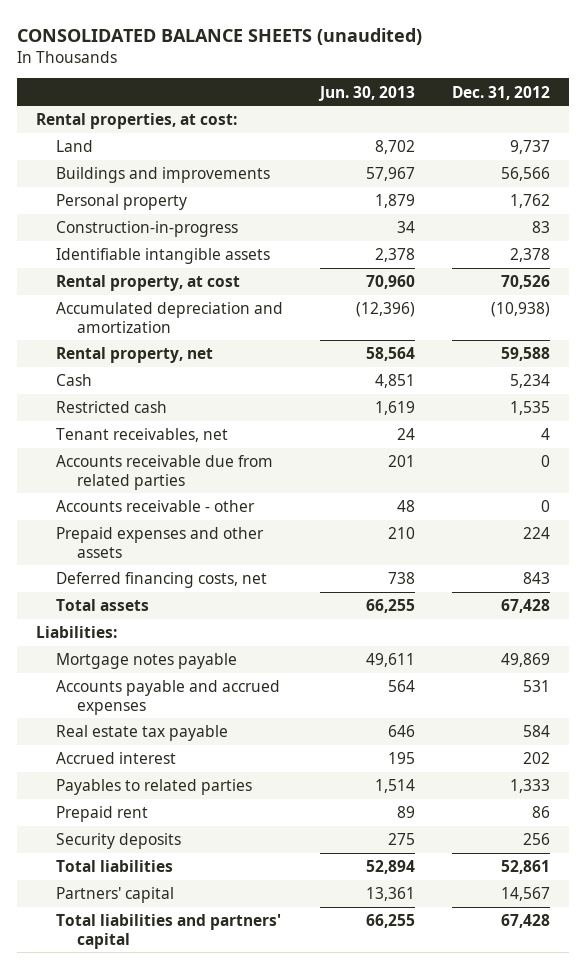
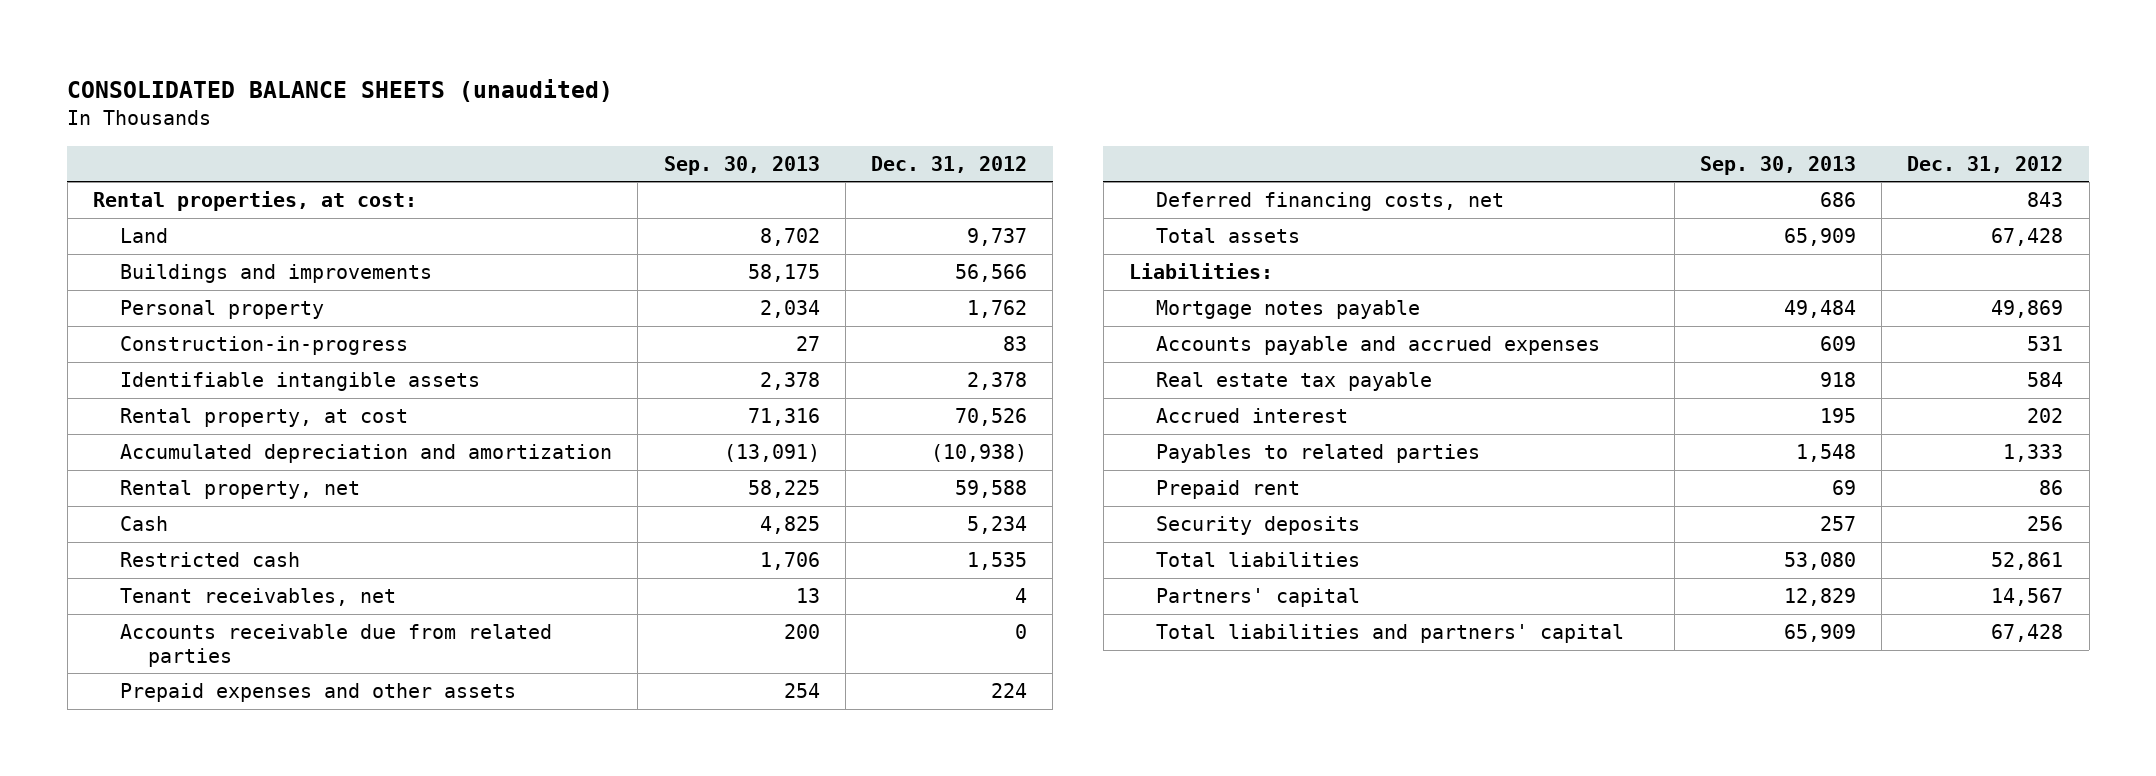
- | Jun. 30, 2013 | Dec. 31, 2012
+ | Sep. 30, 2013 | Dec. 31, 2012
- Accounts receivable - other | 48 | 0

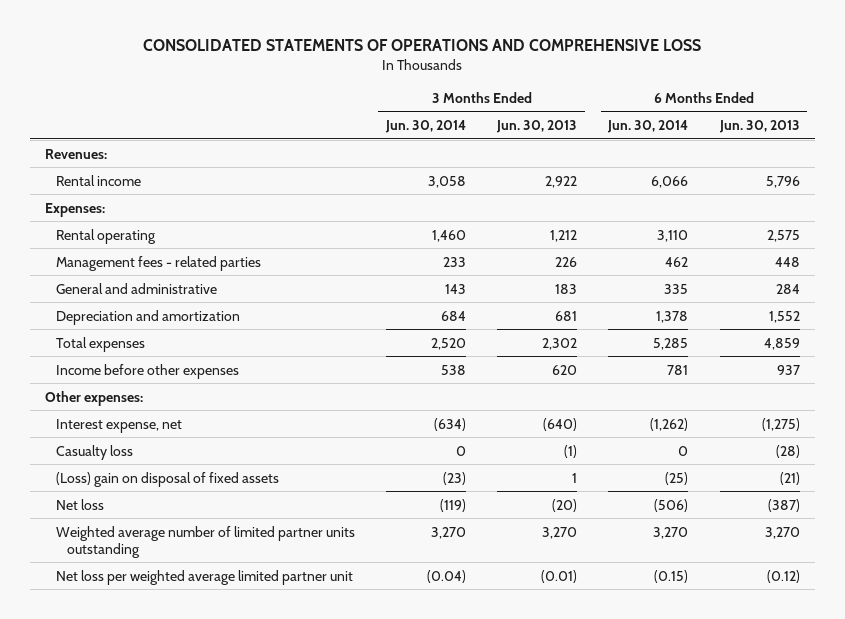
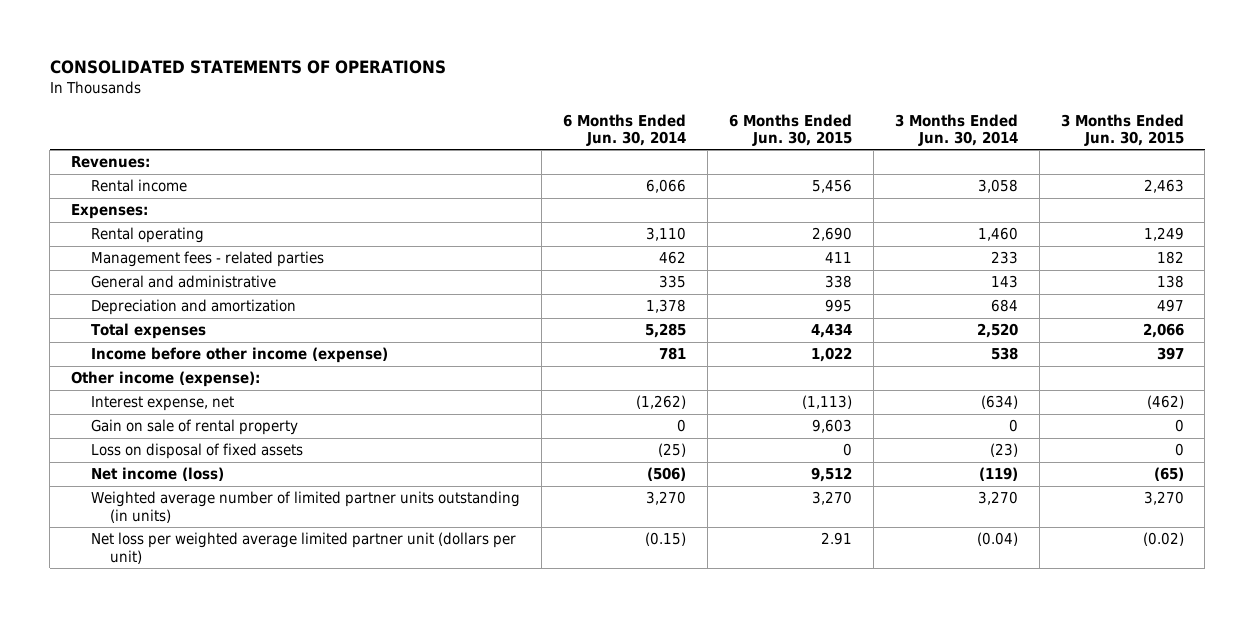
- CONSOLIDATED STATEMENTS OF OPERATIONS AND COMPREHENSIVE LOSS
+ CONSOLIDATED STATEMENTS OF OPERATIONS
- | 3 Months Ended Jun. 30, 2014 | 3 Months Ended Jun. 30, 2013 | 6 Months Ended Jun. 30, 2014 | 6 Months Ended Jun. 30, 2013
+ | 6 Months Ended Jun. 30, 2014 | 6 Months Ended Jun. 30, 2015 | 3 Months Ended Jun. 30, 2014 | 3 Months Ended Jun. 30, 2015
- Income before other expenses | 538 | 620 | 781 | 937
- Other expenses:
+ Income before other income (expense) | 781 | 1,022 | 538 | 397
+ Other income (expense):
- Casualty loss | 0 | (1) | 0 | (28)
- (Loss) gain on disposal of fixed assets | (23) | 1 | (25) | (21)
- Net loss | (119) | (20) | (506) | (387)
- Weighted average number of limited partner units outstanding | 3,270 | 3,270 | 3,270 | 3,270
- Net loss per weighted average limited partner unit | (0.04) | (0.01) | (0.15) | (0.12)
+ Gain on sale of rental property | 0 | 9,603 | 0 | 0
+ Loss on disposal of fixed assets | (25) | 0 | (23) | 0
+ Net income (loss) | (506) | 9,512 | (119) | (65)
+ Weighted average number of limited partner units outstanding (in units) | 3,270 | 3,270 | 3,270 | 3,270
+ Net loss per weighted average limited partner unit (dollars per unit) | (0.15) | 2.91 | (0.04) | (0.02)

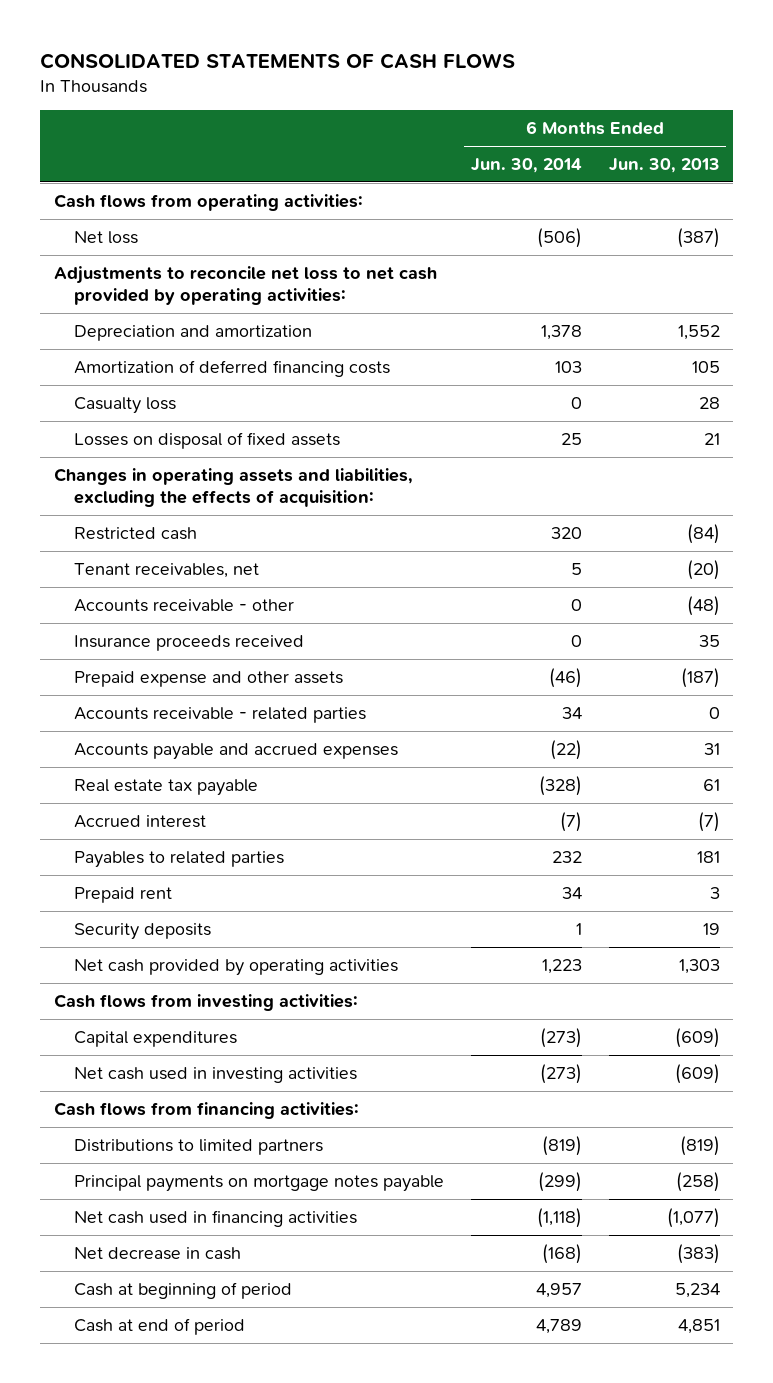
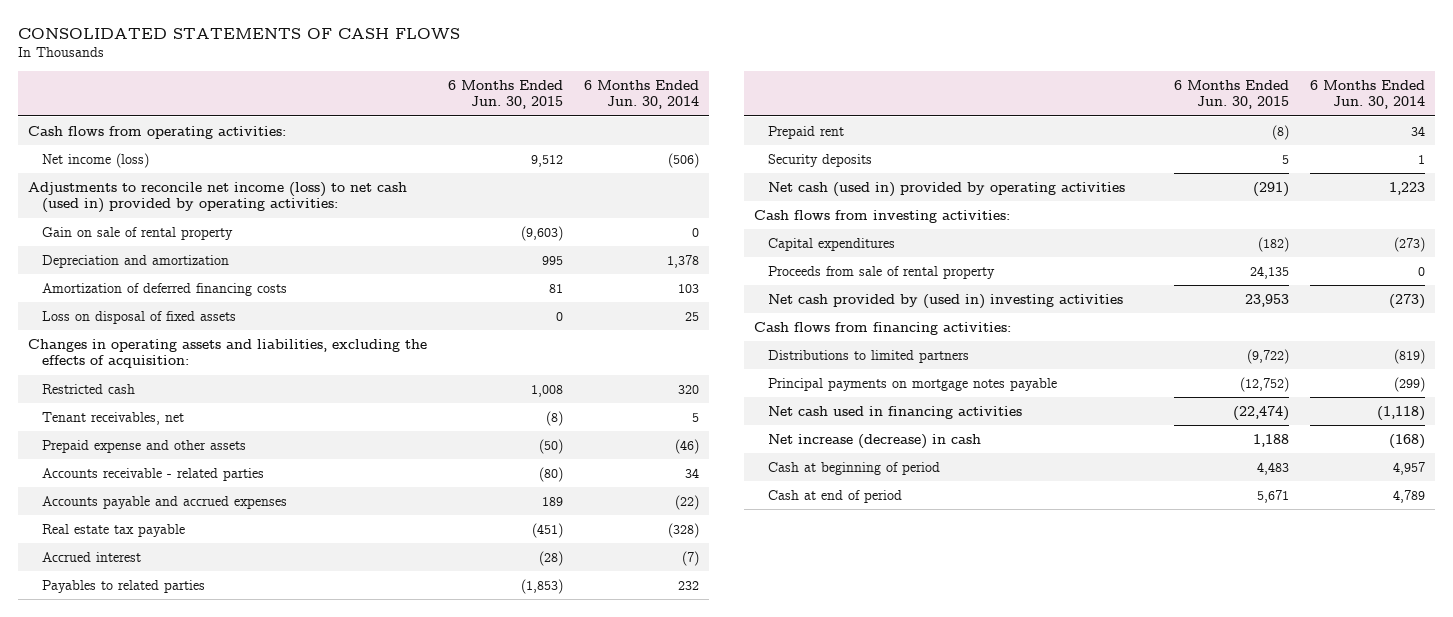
- | 6 Months Ended Jun. 30, 2014 | 6 Months Ended Jun. 30, 2013
+ | 6 Months Ended Jun. 30, 2015 | 6 Months Ended Jun. 30, 2014
- Net loss | (506) | (387)
- Adjustments to reconcile net loss to net cash provided by operating activities:
+ Net income (loss) | 9,512 | (506)
+ Adjustments to reconcile net income (loss) to net cash (used in) provided by operating activities:
+ Gain on sale of rental property | (9,603) | 0
- Casualty loss | 0 | 28
- Losses on disposal of fixed assets | 25 | 21
+ Loss on disposal of fixed assets | 0 | 25
- Accounts receivable - other | 0 | (48)
- Insurance proceeds received | 0 | 35
- Net cash provided by operating activities | 1,223 | 1,303
+ Net cash (used in) provided by operating activities | (291) | 1,223
- Net cash used in investing activities | (273) | (609)
+ Proceeds from sale of rental property | 24,135 | 0
+ Net cash provided by (used in) investing activities | 23,953 | (273)
- Net decrease in cash | (168) | (383)
+ Net increase (decrease) in cash | 1,188 | (168)

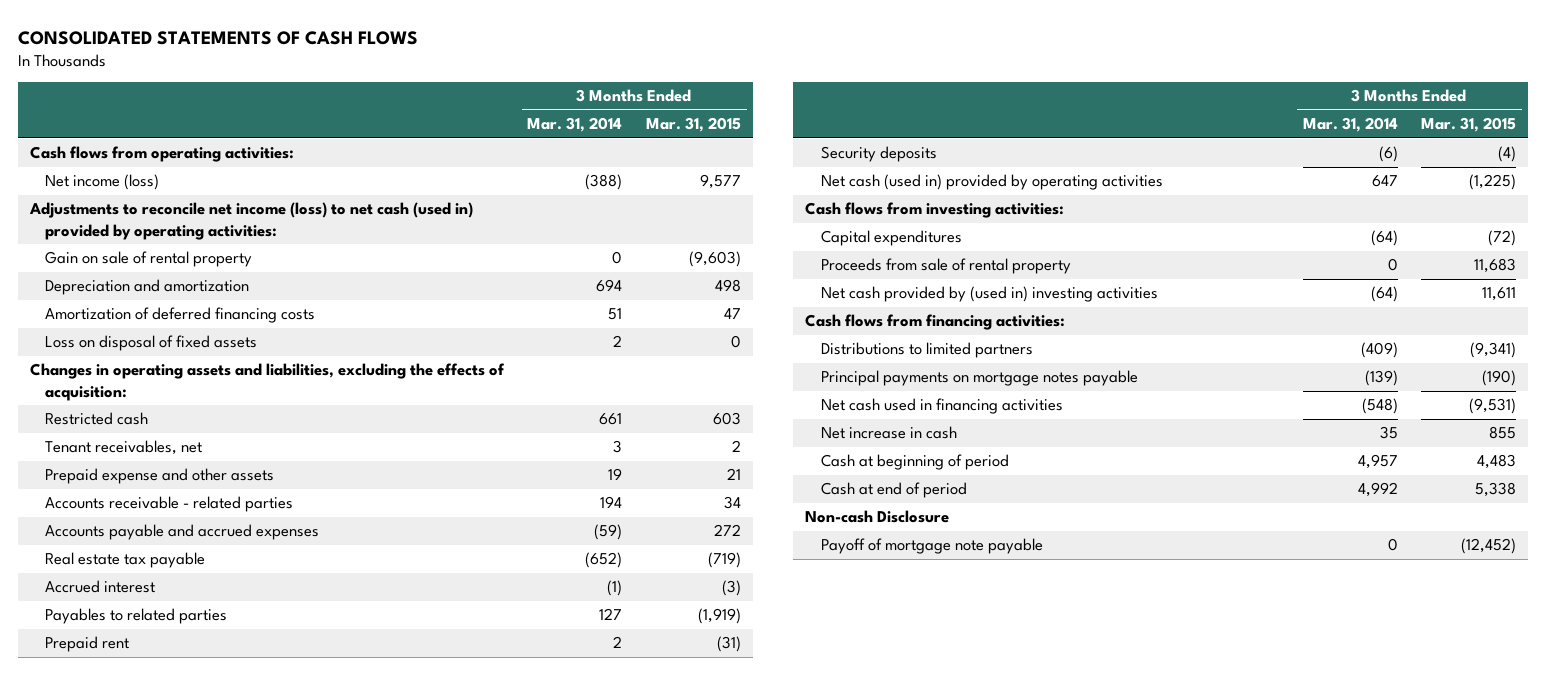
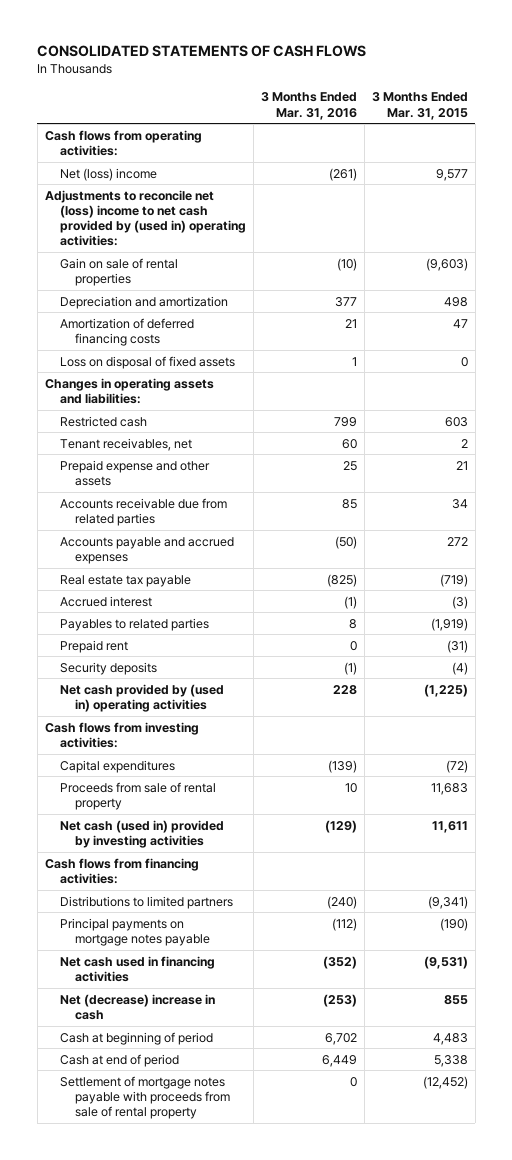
- | 3 Months Ended Mar. 31, 2014 | 3 Months Ended Mar. 31, 2015
+ | 3 Months Ended Mar. 31, 2016 | 3 Months Ended Mar. 31, 2015
- Net income (loss) | (388) | 9,577
- Adjustments to reconcile net income (loss) to net cash (used in) provided by operating activities:
- Gain on sale of rental property | 0 | (9,603)
+ Net (loss) income | (261) | 9,577
+ Adjustments to reconcile net (loss) income to net cash provided by (used in) operating activities:
+ Gain on sale of rental properties | (10) | (9,603)
- Changes in operating assets and liabilities, excluding the effects of acquisition:
+ Changes in operating assets and liabilities:
- Accounts receivable - related parties | 194 | 34
+ Accounts receivable due from related parties | 85 | 34
- Net cash (used in) provided by operating activities | 647 | (1,225)
+ Net cash provided by (used in) operating activities | 228 | (1,225)
- Net cash provided by (used in) investing activities | (64) | 11,611
+ Net cash (used in) provided by investing activities | (129) | 11,611
- Net increase in cash | 35 | 855
+ Net (decrease) increase in cash | (253) | 855
- Non-cash Disclosure
- Payoff of mortgage note payable | 0 | (12,452)
+ Settlement of mortgage notes payable with proceeds from sale of rental property | 0 | (12,452)

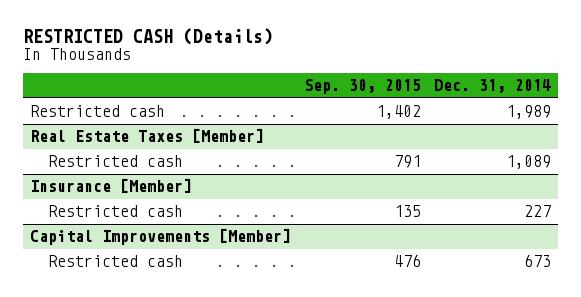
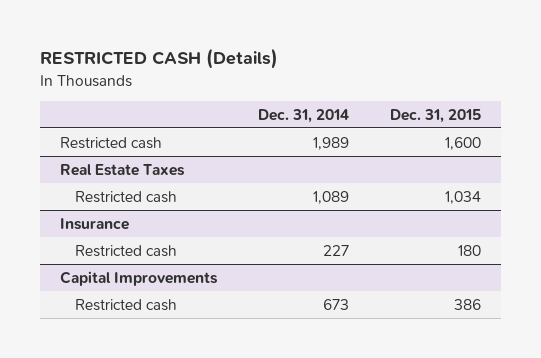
- | Sep. 30, 2015 | Dec. 31, 2014
+ | Dec. 31, 2014 | Dec. 31, 2015
- Real Estate Taxes [Member]
+ Real Estate Taxes
- Insurance [Member]
+ Insurance
- Capital Improvements [Member]
+ Capital Improvements

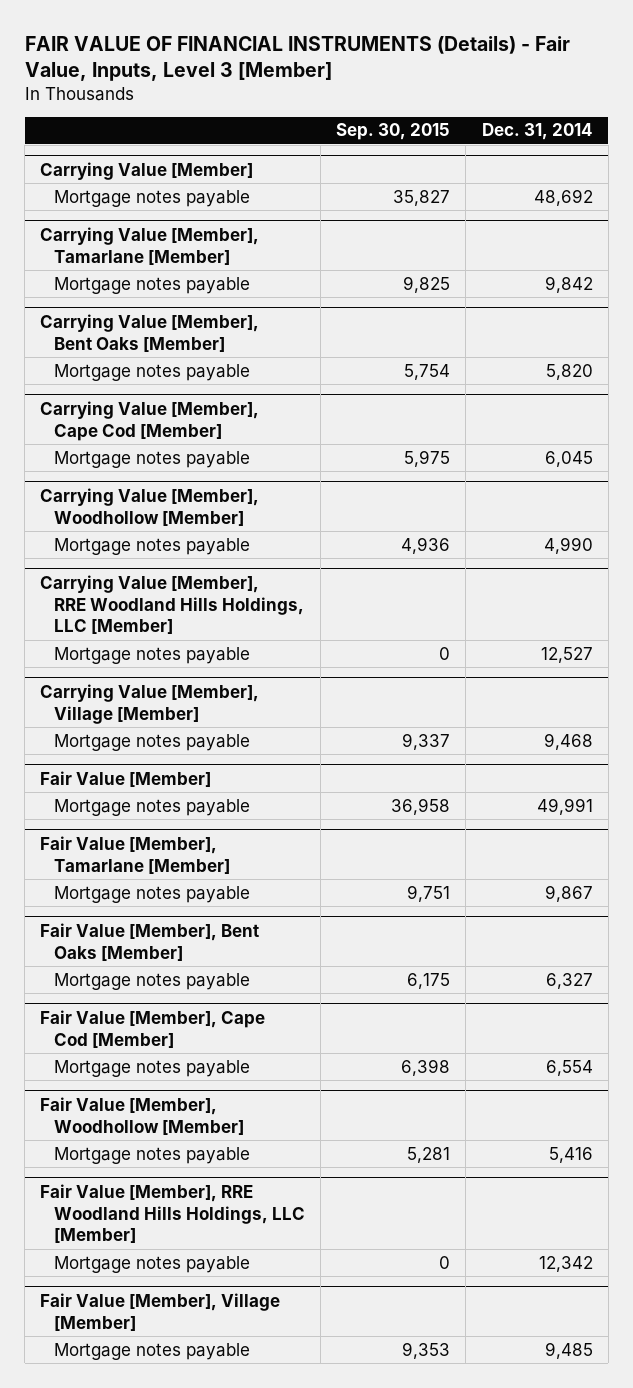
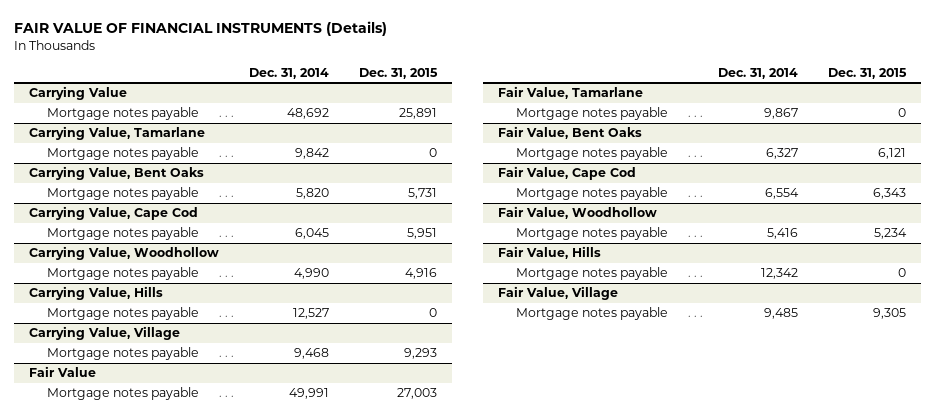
- FAIR VALUE OF FINANCIAL INSTRUMENTS (Details) - Fair Value, Inputs, Level 3 [Member]
+ FAIR VALUE OF FINANCIAL INSTRUMENTS (Details)
- | Sep. 30, 2015 | Dec. 31, 2014
+ | Dec. 31, 2014 | Dec. 31, 2015
- Carrying Value [Member]
+ Carrying Value
- Carrying Value [Member], Tamarlane [Member]
+ Carrying Value, Tamarlane
- Carrying Value [Member], Bent Oaks [Member]
+ Carrying Value, Bent Oaks
- Carrying Value [Member], Cape Cod [Member]
+ Carrying Value, Cape Cod
- Carrying Value [Member], Woodhollow [Member]
+ Carrying Value, Woodhollow
- Carrying Value [Member], RRE Woodland Hills Holdings, LLC [Member]
+ Carrying Value, Hills
- Carrying Value [Member], Village [Member]
+ Carrying Value, Village
- Fair Value [Member]
+ Fair Value
- Fair Value [Member], Tamarlane [Member]
+ Fair Value, Tamarlane
- Fair Value [Member], Bent Oaks [Member]
+ Fair Value, Bent Oaks
- Fair Value [Member], Cape Cod [Member]
+ Fair Value, Cape Cod
- Fair Value [Member], Woodhollow [Member]
+ Fair Value, Woodhollow
- Fair Value [Member], RRE Woodland Hills Holdings, LLC [Member]
+ Fair Value, Hills
- Fair Value [Member], Village [Member]
+ Fair Value, Village

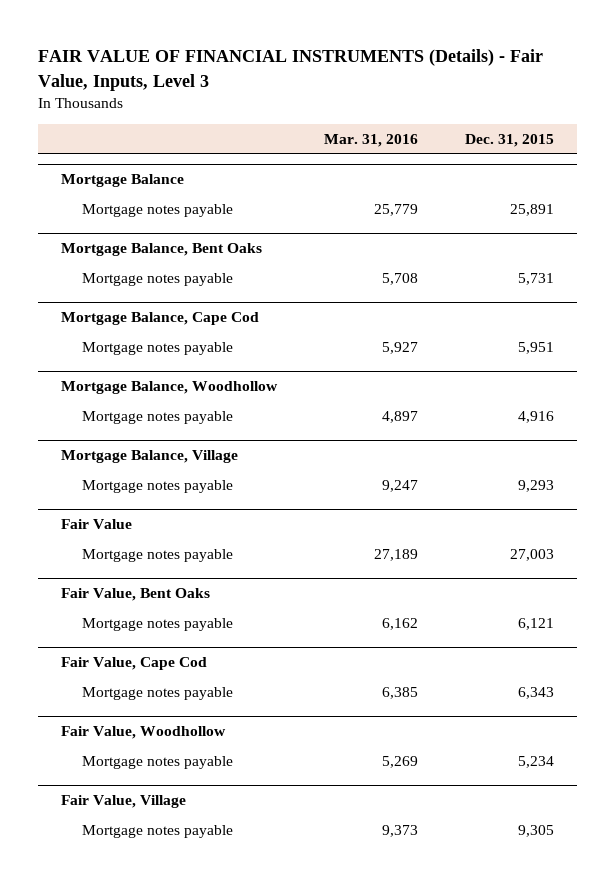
- FAIR VALUE OF FINANCIAL INSTRUMENTS (Details)
+ FAIR VALUE OF FINANCIAL INSTRUMENTS (Details) - Fair Value, Inputs, Level 3
- | Dec. 31, 2014 | Dec. 31, 2015
+ | Mar. 31, 2016 | Dec. 31, 2015
- Carrying Value
+ Mortgage Balance
- Carrying Value, Tamarlane
- Mortgage notes payable | 9,842 | 0
- Carrying Value, Bent Oaks
+ Mortgage Balance, Bent Oaks
- Carrying Value, Cape Cod
+ Mortgage Balance, Cape Cod
- Carrying Value, Woodhollow
+ Mortgage Balance, Woodhollow
- Carrying Value, Hills
- Mortgage notes payable | 12,527 | 0
- Carrying Value, Village
+ Mortgage Balance, Village
- Fair Value, Tamarlane
- Mortgage notes payable | 9,867 | 0
- Fair Value, Hills
- Mortgage notes payable | 12,342 | 0

